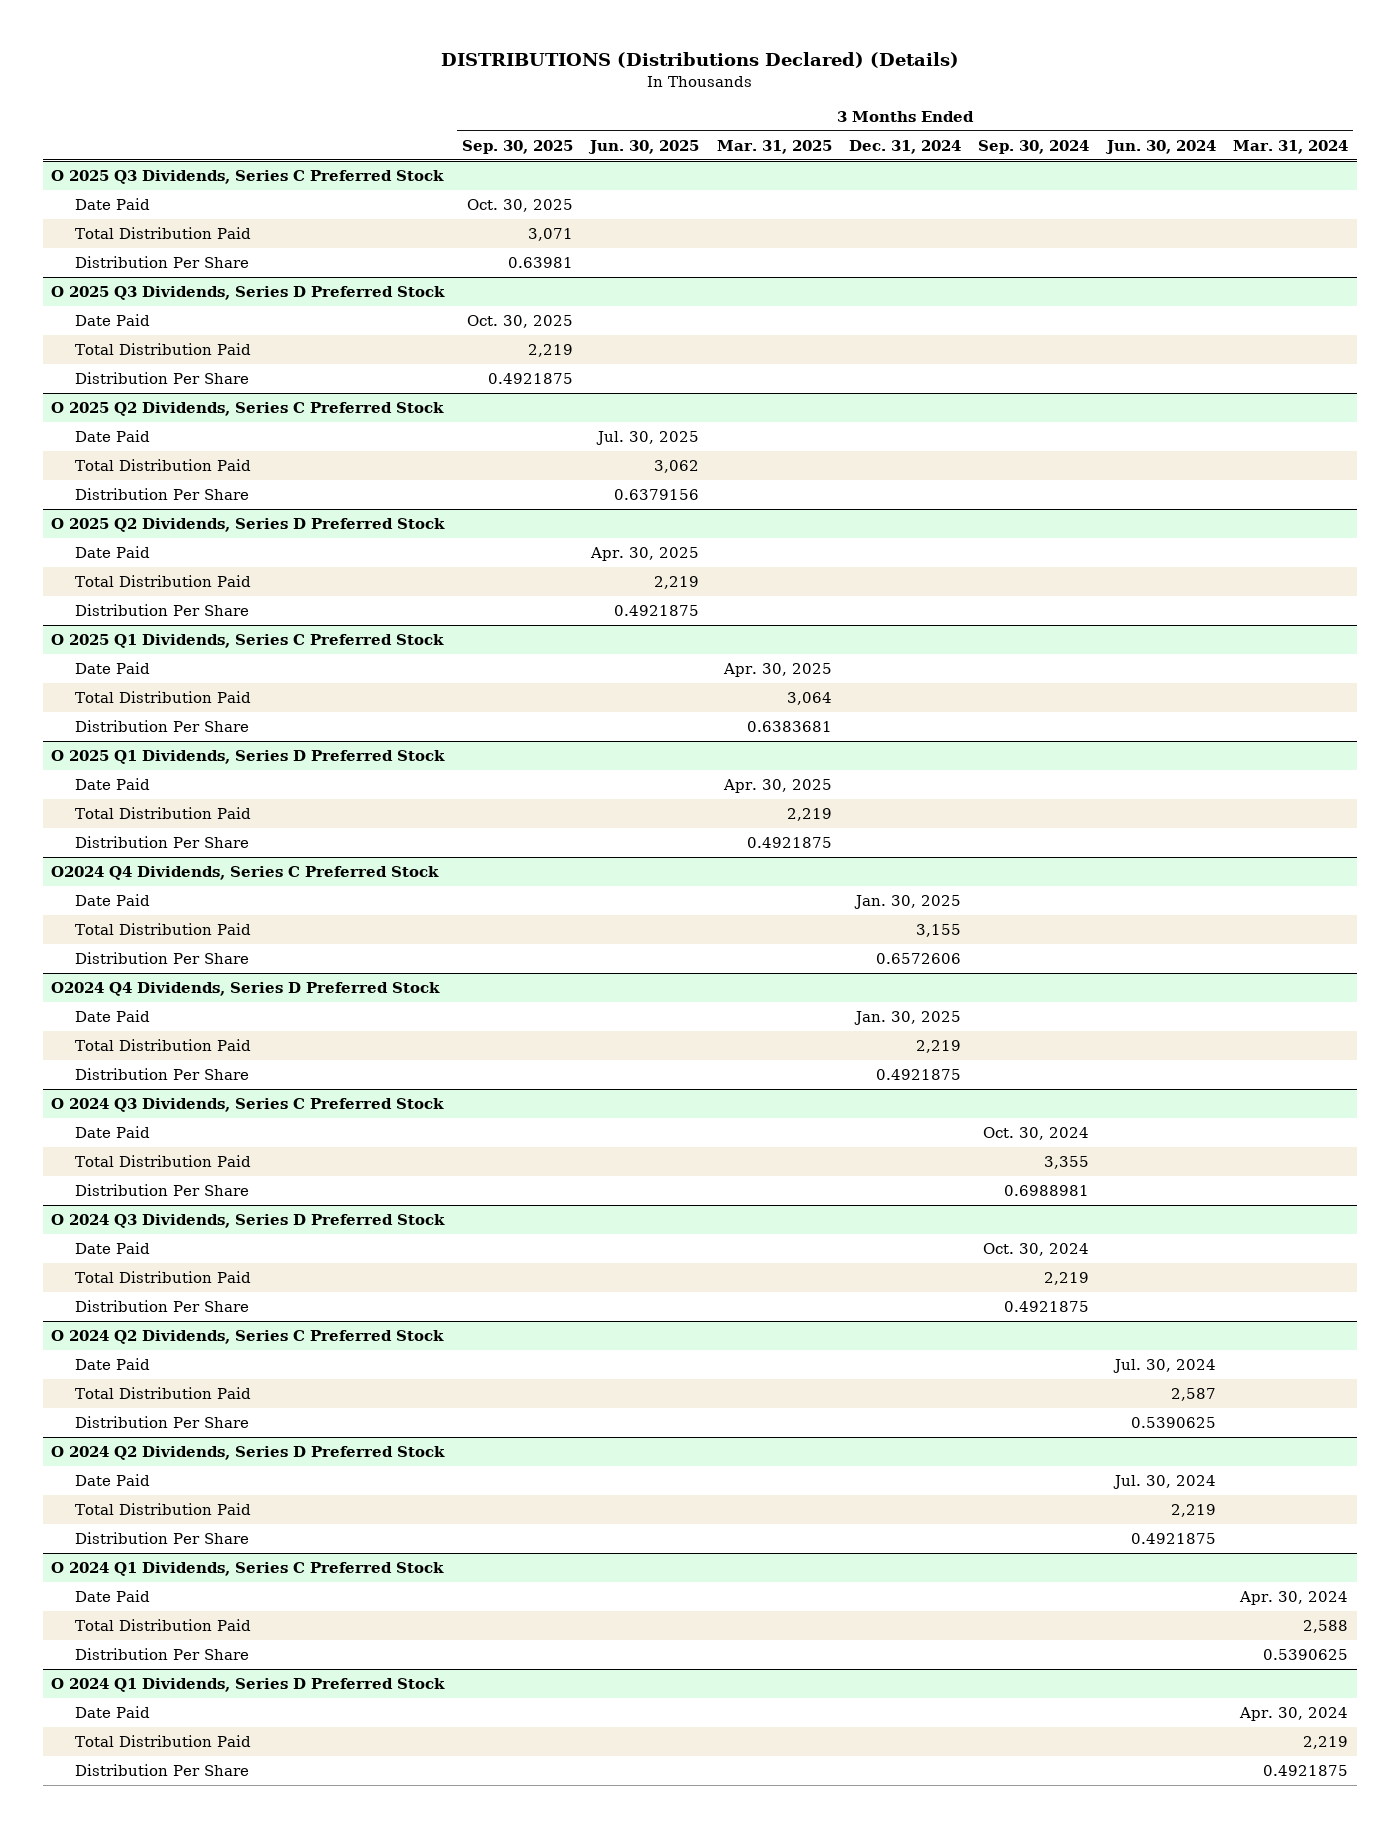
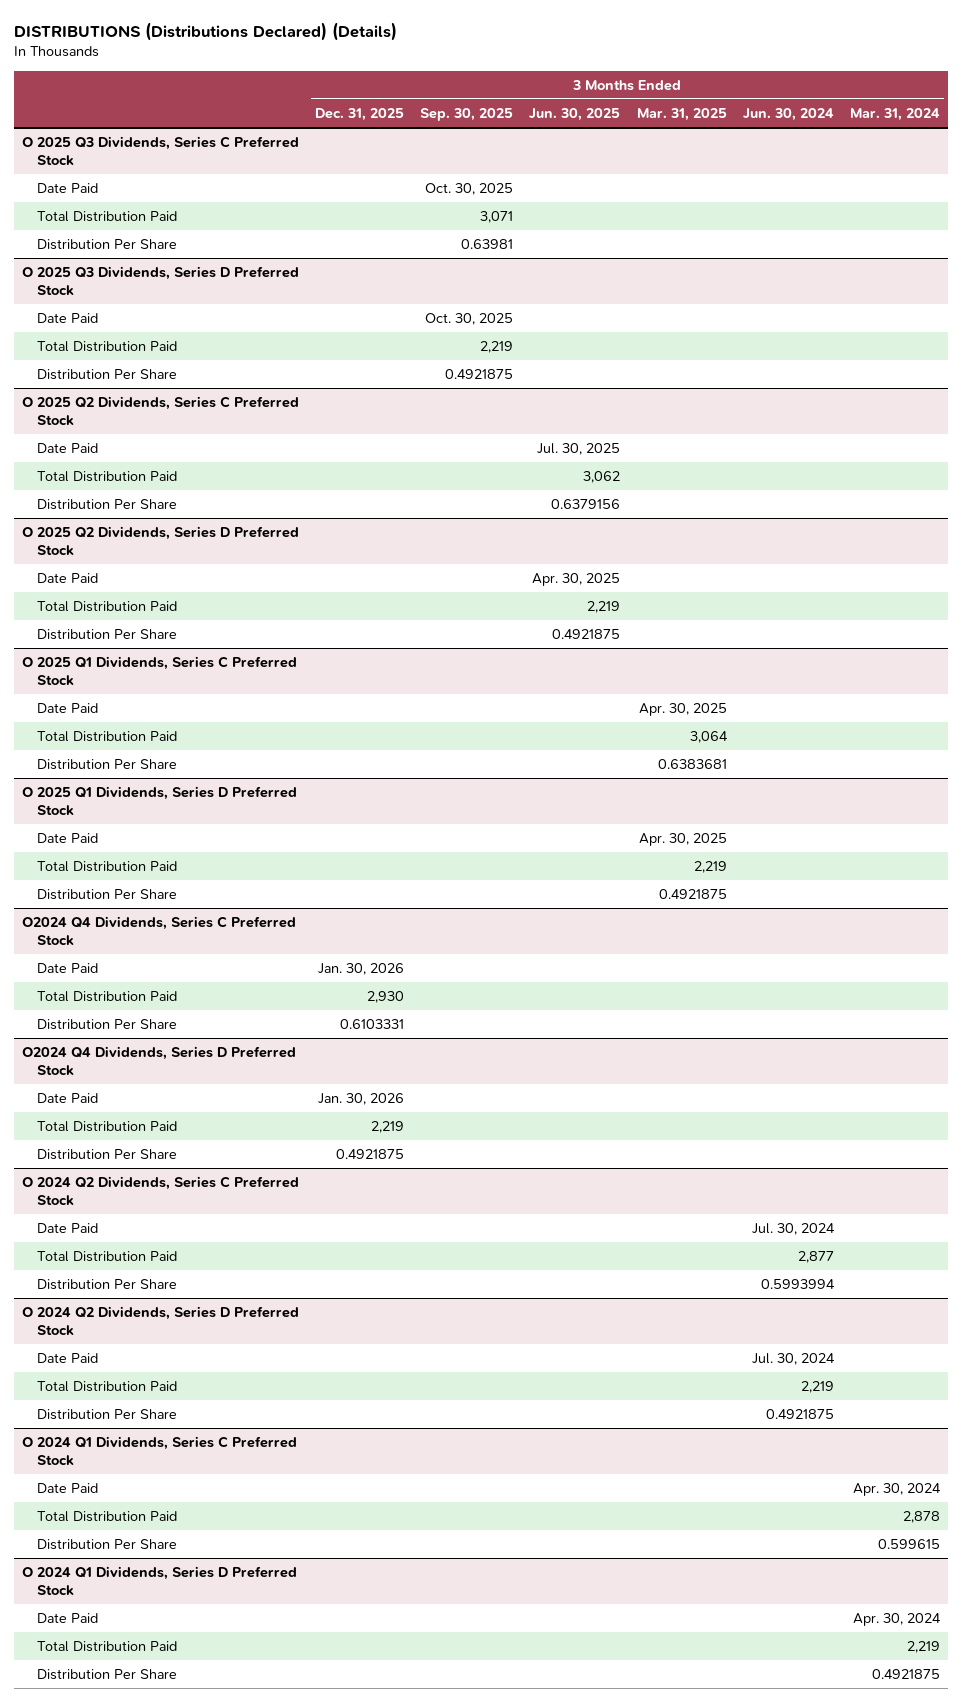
- | 3 Months Ended Sep. 30, 2025 | 3 Months Ended Jun. 30, 2025 | 3 Months Ended Mar. 31, 2025 | 3 Months Ended Dec. 31, 2024 | 3 Months Ended Sep. 30, 2024 | 3 Months Ended Jun. 30, 2024 | 3 Months Ended Mar. 31, 2024
+ | 3 Months Ended Dec. 31, 2025 | 3 Months Ended Sep. 30, 2025 | 3 Months Ended Jun. 30, 2025 | 3 Months Ended Mar. 31, 2025 | 3 Months Ended Jun. 30, 2024 | 3 Months Ended Mar. 31, 2024
- O 2024 Q3 Dividends, Series C Preferred Stock
- Date Paid | | | | | Oct. 30, 2024 | |
- Total Distribution Paid | | | | | 3,355 | |
- Distribution Per Share | | | | | 0.6988981 | |
- O 2024 Q3 Dividends, Series D Preferred Stock
- Date Paid | | | | | Oct. 30, 2024 | |
- Total Distribution Paid | | | | | 2,219 | |
- Distribution Per Share | | | | | 0.4921875 | |
@ O 2024 Q2 Dividends, Series C Preferred Stock
- Total Distribution Paid | | | | | | 2,587 |
- Distribution Per Share | | | | | | 0.5390625 |
+ Total Distribution Paid | | | | | 2,877 |
+ Distribution Per Share | | | | | 0.5993994 |
@ O 2024 Q1 Dividends, Series C Preferred Stock
- Total Distribution Paid | | | | | | | 2,588
- Distribution Per Share | | | | | | | 0.5390625
+ Total Distribution Paid | | | | | | 2,878
+ Distribution Per Share | | | | | | 0.599615

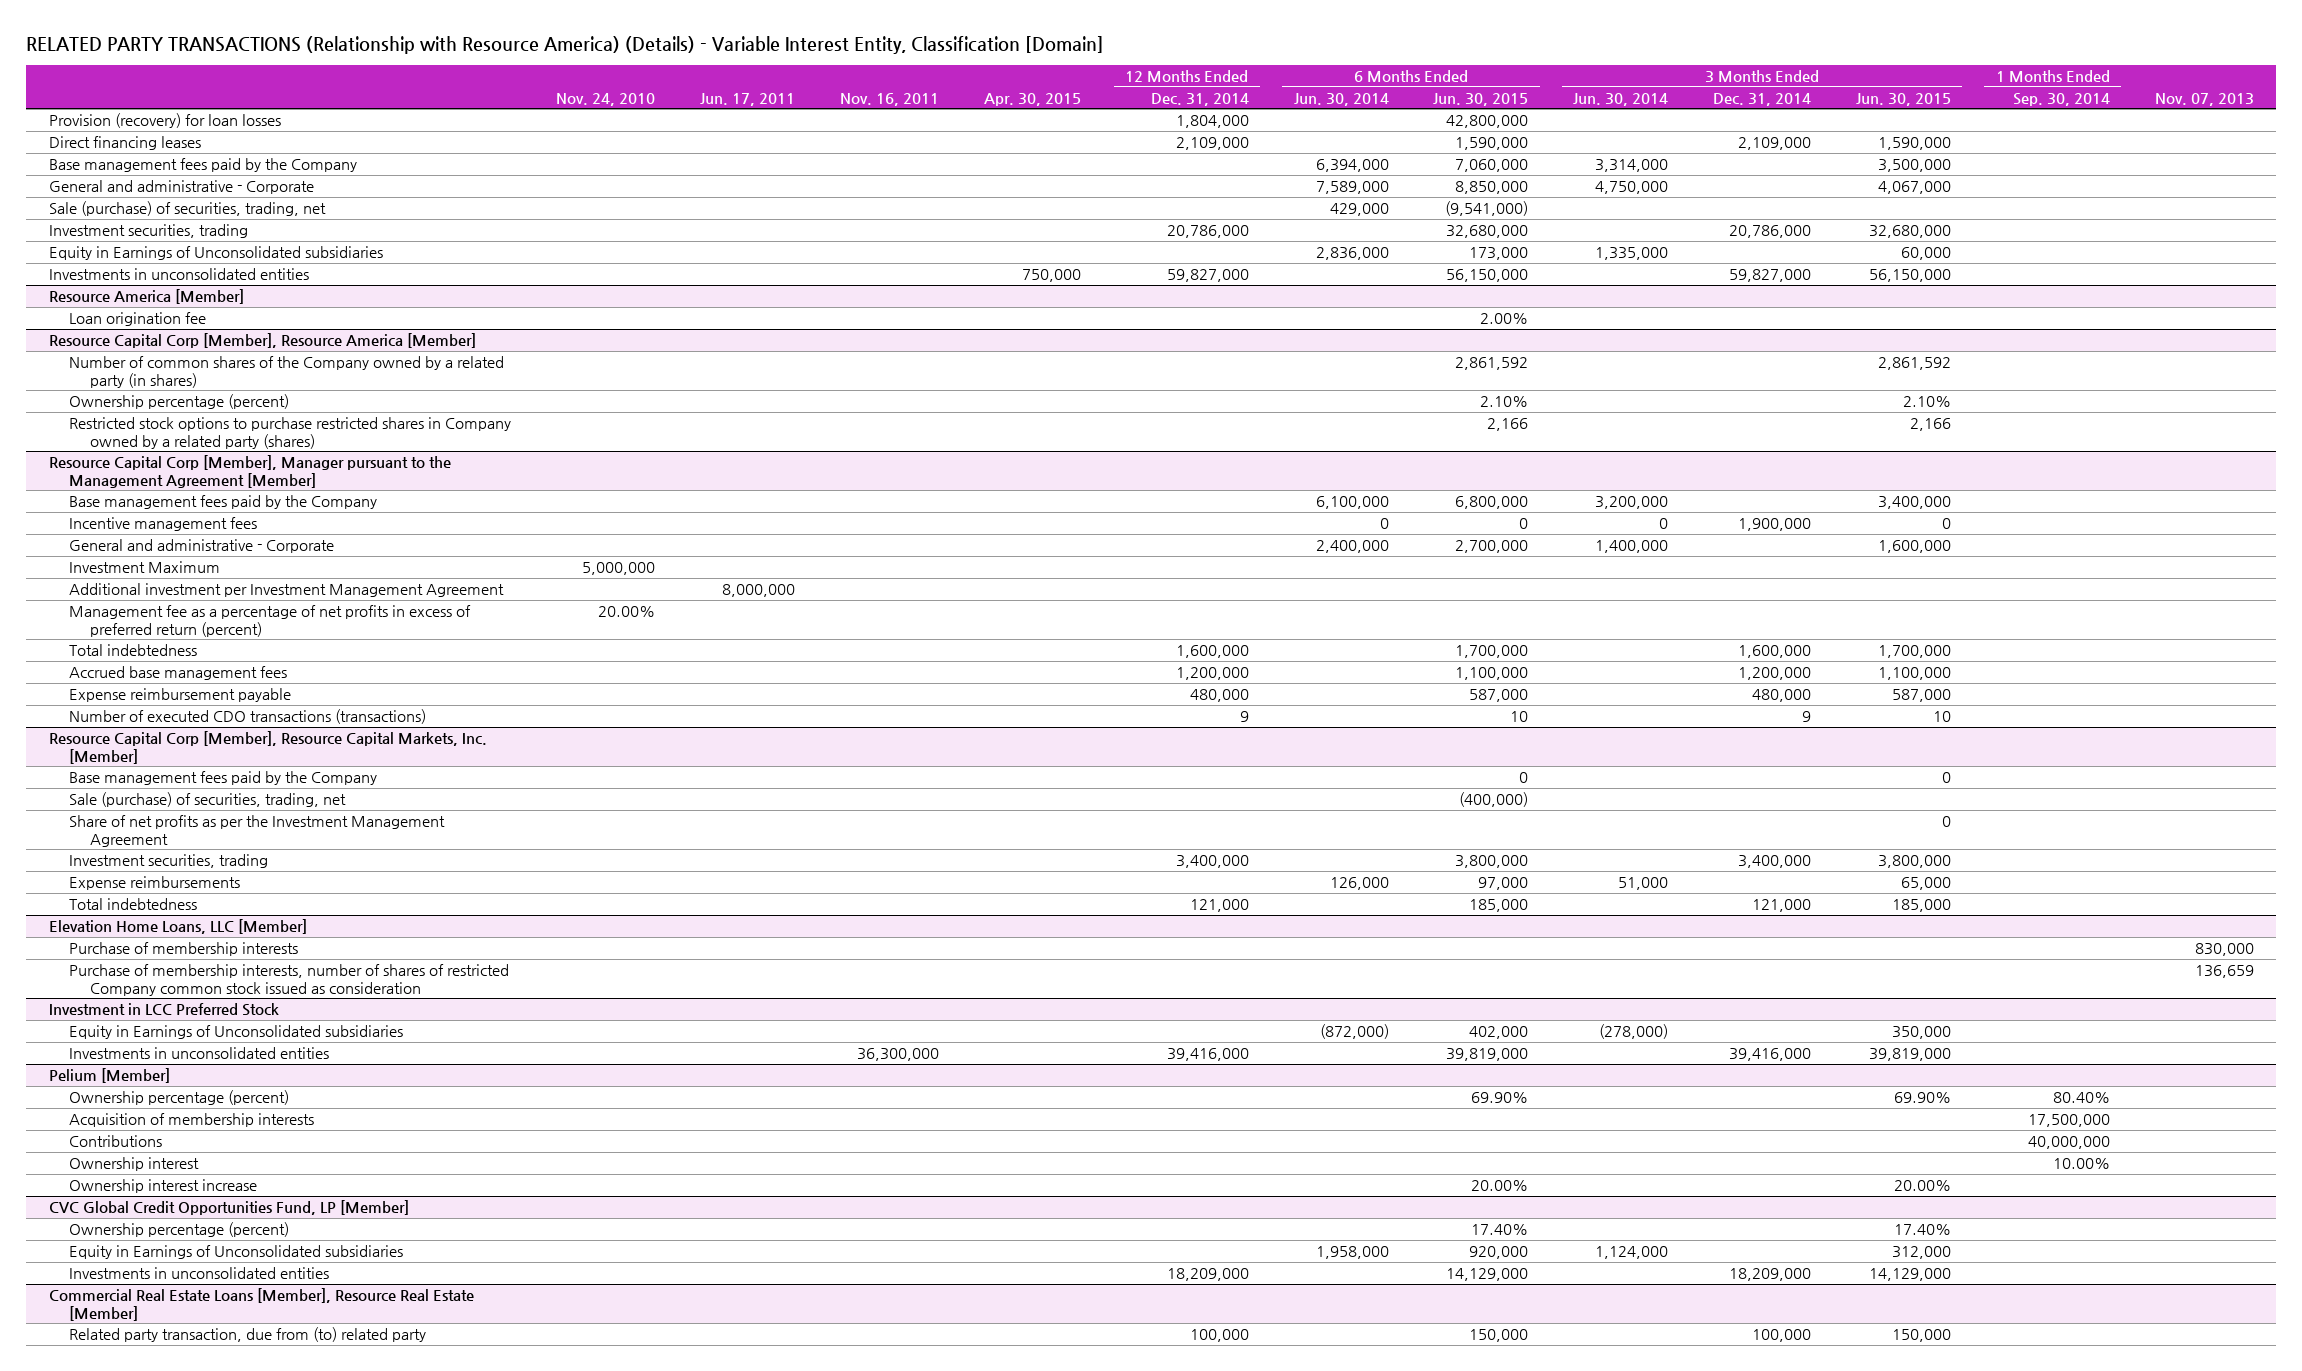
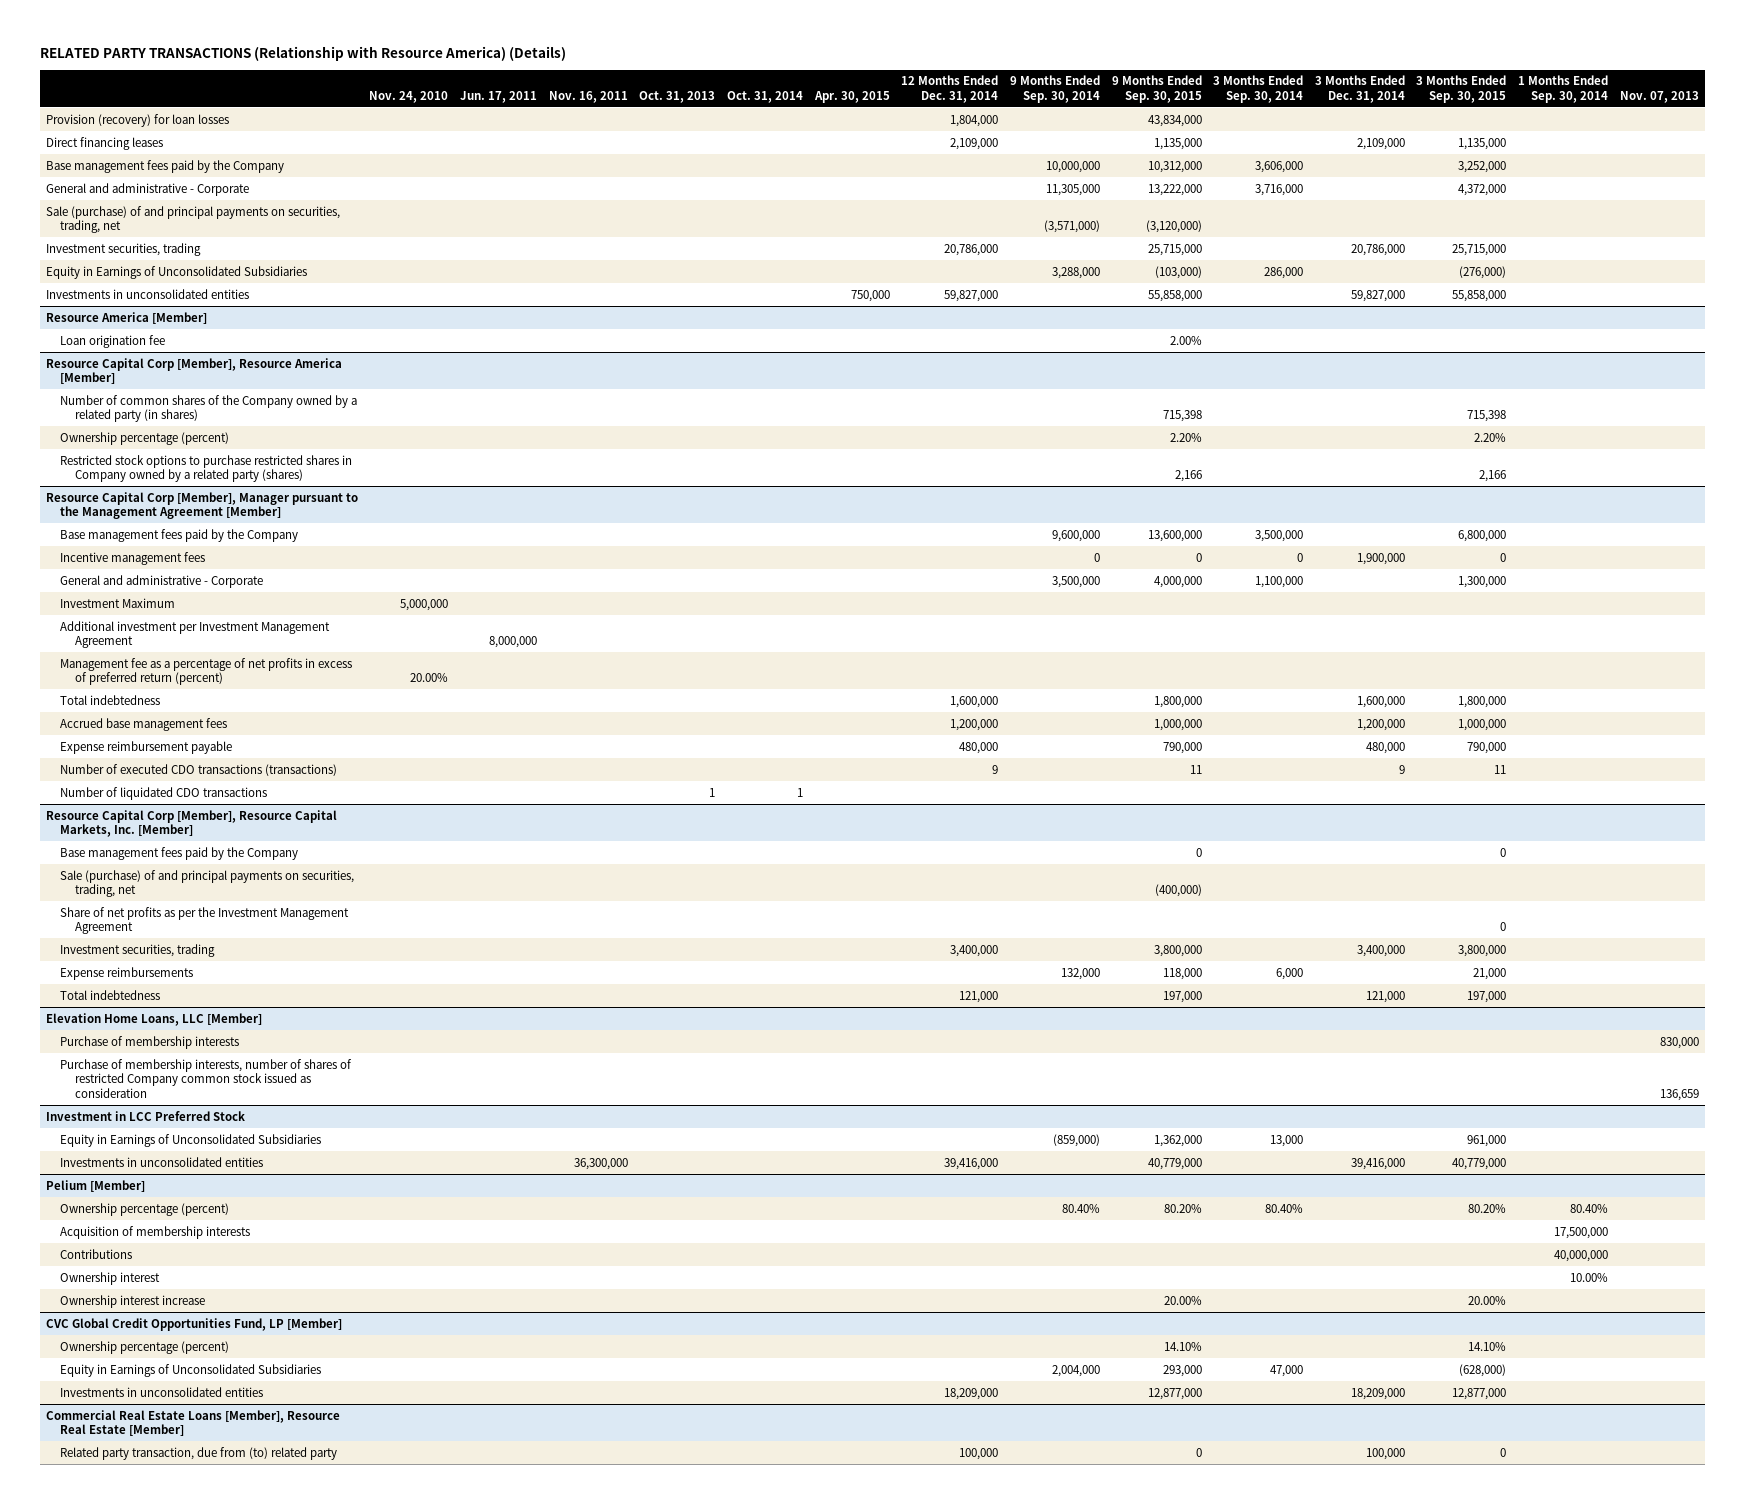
- RELATED PARTY TRANSACTIONS (Relationship with Resource America) (Details) - Variable Interest Entity, Classification [Domain]
+ RELATED PARTY TRANSACTIONS (Relationship with Resource America) (Details)
- | Nov. 24, 2010 | Jun. 17, 2011 | Nov. 16, 2011 | Apr. 30, 2015 | 12 Months Ended Dec. 31, 2014 | 6 Months Ended Jun. 30, 2014 | 6 Months Ended Jun. 30, 2015 | 3 Months Ended Jun. 30, 2014 | 3 Months Ended Dec. 31, 2014 | 3 Months Ended Jun. 30, 2015 | 1 Months Ended Sep. 30, 2014 | Nov. 07, 2013
+ | Nov. 24, 2010 | Jun. 17, 2011 | Nov. 16, 2011 | Oct. 31, 2013 | Oct. 31, 2014 | Apr. 30, 2015 | 12 Months Ended Dec. 31, 2014 | 9 Months Ended Sep. 30, 2014 | 9 Months Ended Sep. 30, 2015 | 3 Months Ended Sep. 30, 2014 | 3 Months Ended Dec. 31, 2014 | 3 Months Ended Sep. 30, 2015 | 1 Months Ended Sep. 30, 2014 | Nov. 07, 2013
- Sale (purchase) of securities, trading, net | | | | | | 429,000 | (9,541,000) | | | | |
+ Sale (purchase) of and principal payments on securities, trading, net | | | | | | | | (3,571,000) | (3,120,000) | | | | |
- Equity in Earnings of Unconsolidated subsidiaries | | | | | | 2,836,000 | 173,000 | 1,335,000 | | 60,000 | |
+ Equity in Earnings of Unconsolidated Subsidiaries | | | | | | | | 3,288,000 | (103,000) | 286,000 | | (276,000) | |
@ Resource Capital Corp [Member], Manager pursuant to the Management Agreement [Member]
+ Number of liquidated CDO transactions | | | | 1 | 1 | | | | | | | | |
@ Resource Capital Corp [Member], Resource Capital Markets, Inc. [Member]
- Sale (purchase) of securities, trading, net | | | | | | | (400,000) | | | | |
+ Sale (purchase) of and principal payments on securities, trading, net | | | | | | | | | (400,000) | | | | |
@ Investment in LCC Preferred Stock
- Equity in Earnings of Unconsolidated subsidiaries | | | | | | (872,000) | 402,000 | (278,000) | | 350,000 | |
+ Equity in Earnings of Unconsolidated Subsidiaries | | | | | | | | (859,000) | 1,362,000 | 13,000 | | 961,000 | |
@ CVC Global Credit Opportunities Fund, LP [Member]
- Equity in Earnings of Unconsolidated subsidiaries | | | | | | 1,958,000 | 920,000 | 1,124,000 | | 312,000 | |
+ Equity in Earnings of Unconsolidated Subsidiaries | | | | | | | | 2,004,000 | 293,000 | 47,000 | | (628,000) | |

